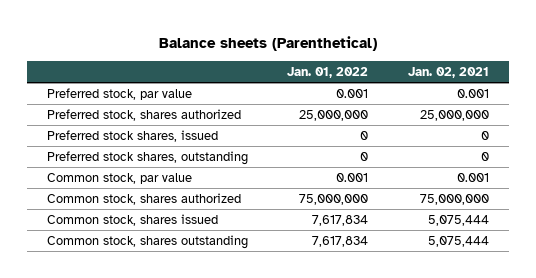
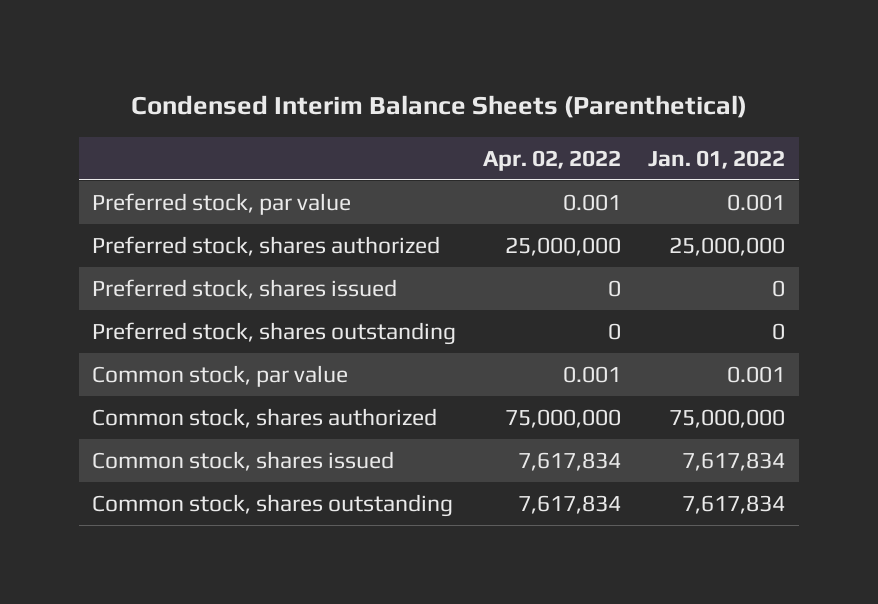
- Balance sheets (Parenthetical)
+ Condensed Interim Balance Sheets (Parenthetical)
- | Jan. 01, 2022 | Jan. 02, 2021
+ | Apr. 02, 2022 | Jan. 01, 2022
- Preferred stock shares, issued | 0 | 0
- Preferred stock shares, outstanding | 0 | 0
+ Preferred stock, shares issued | 0 | 0
+ Preferred stock, shares outstanding | 0 | 0

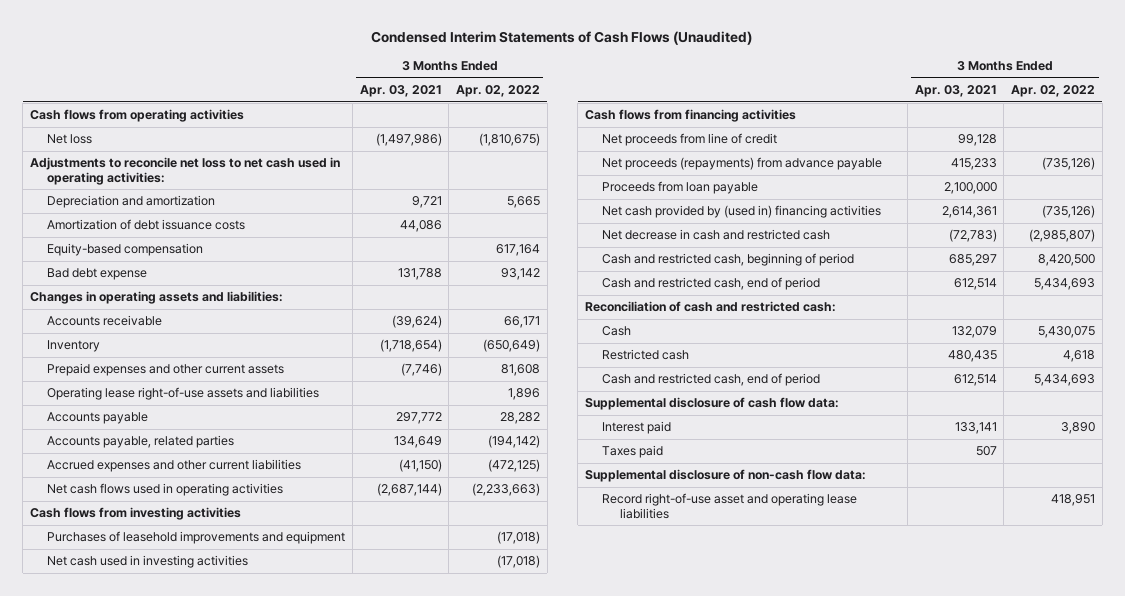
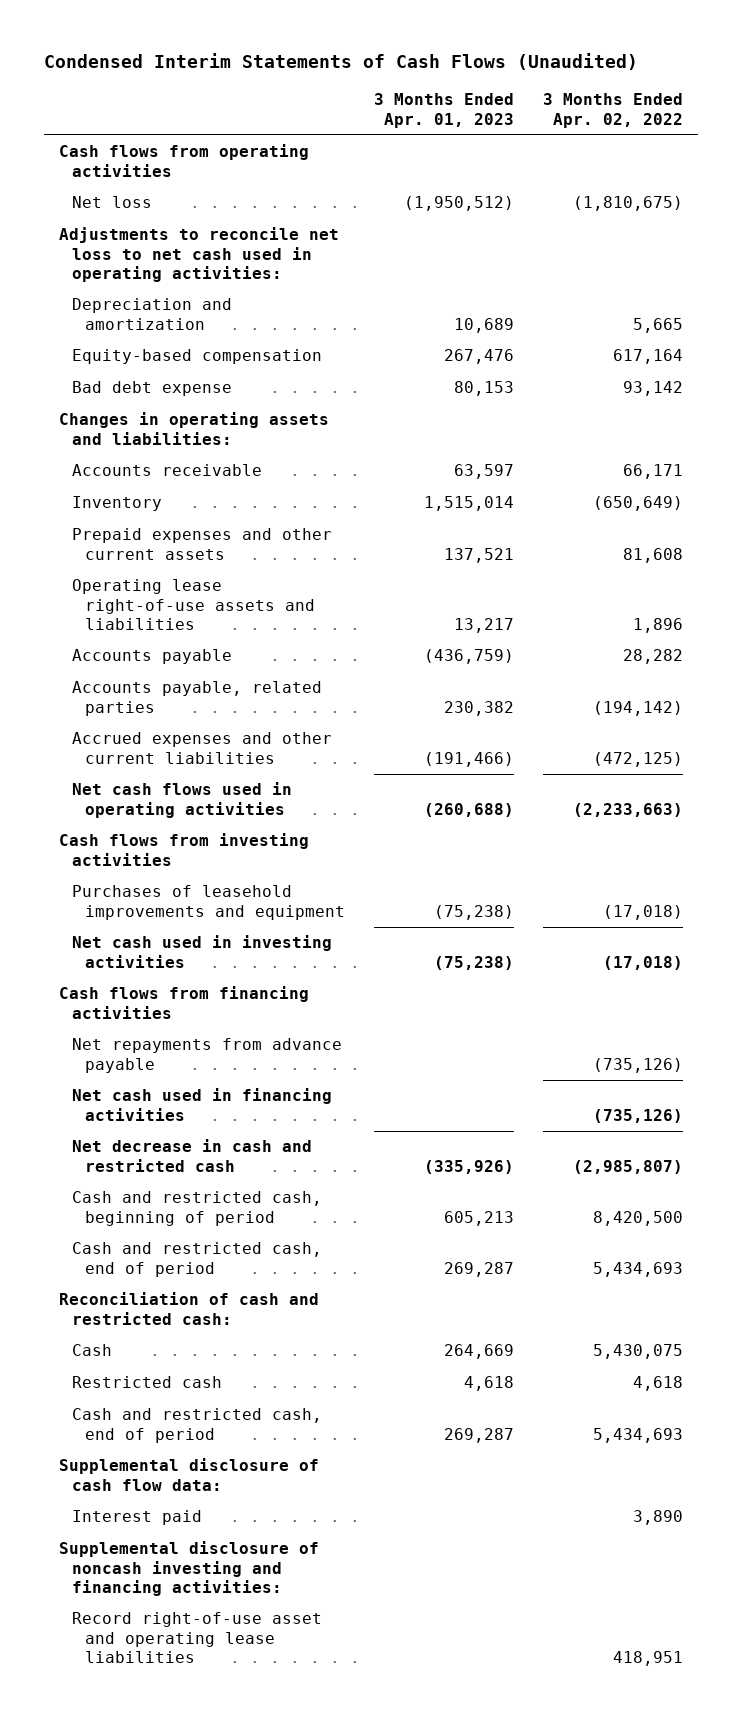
- | 3 Months Ended Apr. 03, 2021 | 3 Months Ended Apr. 02, 2022
+ | 3 Months Ended Apr. 01, 2023 | 3 Months Ended Apr. 02, 2022
- Amortization of debt issuance costs | 44,086 |
- Net proceeds from line of credit | 99,128 |
- Net proceeds (repayments) from advance payable | 415,233 | (735,126)
- Proceeds from loan payable | 2,100,000 |
- Net cash provided by (used in) financing activities | 2,614,361 | (735,126)
+ Net repayments from advance payable | | (735,126)
+ Net cash used in financing activities | | (735,126)
- Taxes paid | 507 |
- Supplemental disclosure of non-cash flow data:
+ Supplemental disclosure of noncash investing and financing activities:

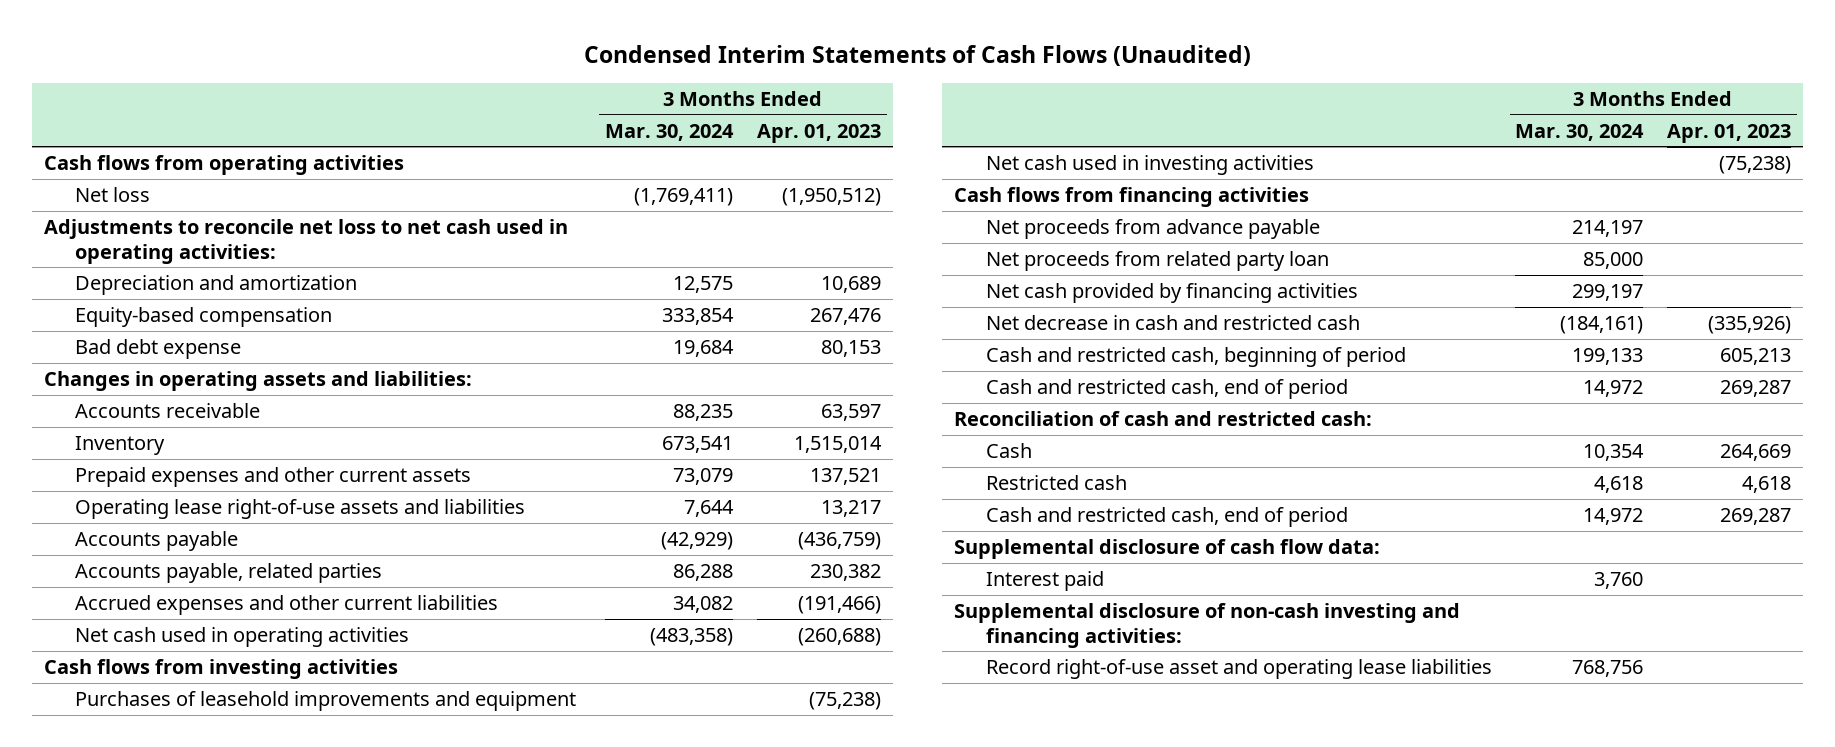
- | 3 Months Ended Apr. 01, 2023 | 3 Months Ended Apr. 02, 2022
+ | 3 Months Ended Mar. 30, 2024 | 3 Months Ended Apr. 01, 2023
- Net cash flows used in operating activities | (260,688) | (2,233,663)
+ Net cash used in operating activities | (483,358) | (260,688)
- Net repayments from advance payable | | (735,126)
- Net cash used in financing activities | | (735,126)
+ Net proceeds from advance payable | 214,197 |
+ Net proceeds from related party loan | 85,000 |
+ Net cash provided by financing activities | 299,197 |
- Supplemental disclosure of noncash investing and financing activities:
+ Supplemental disclosure of non-cash investing and financing activities:

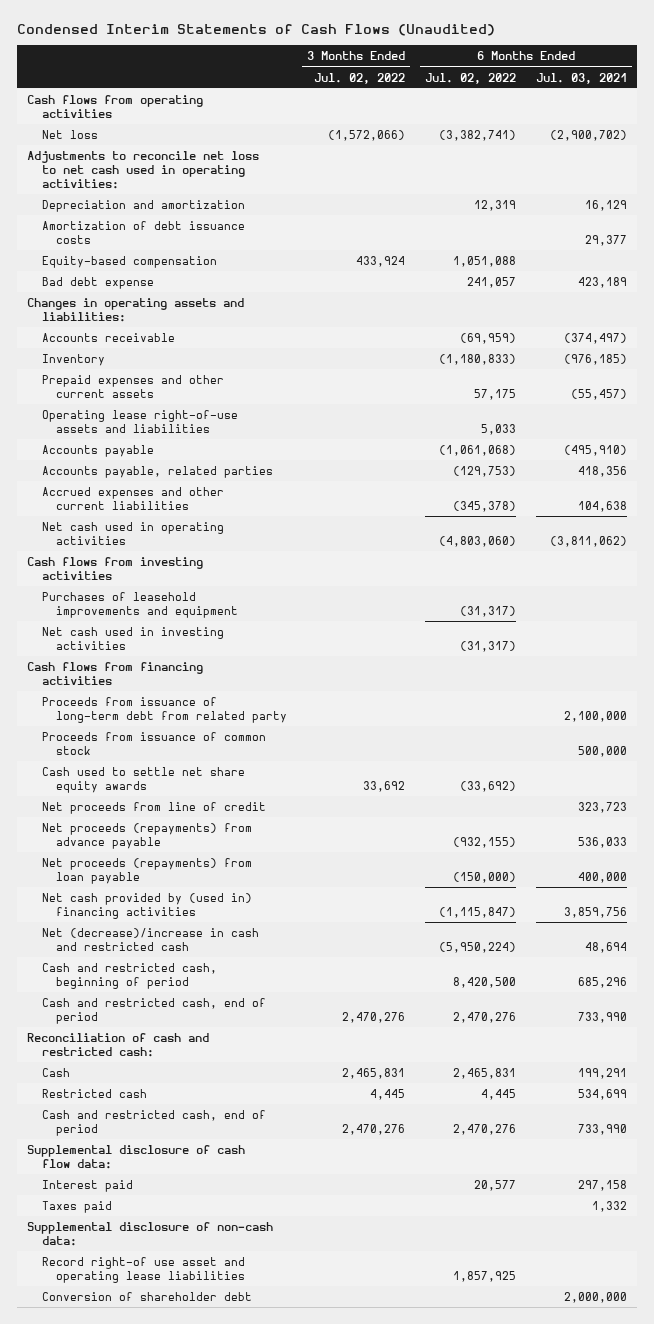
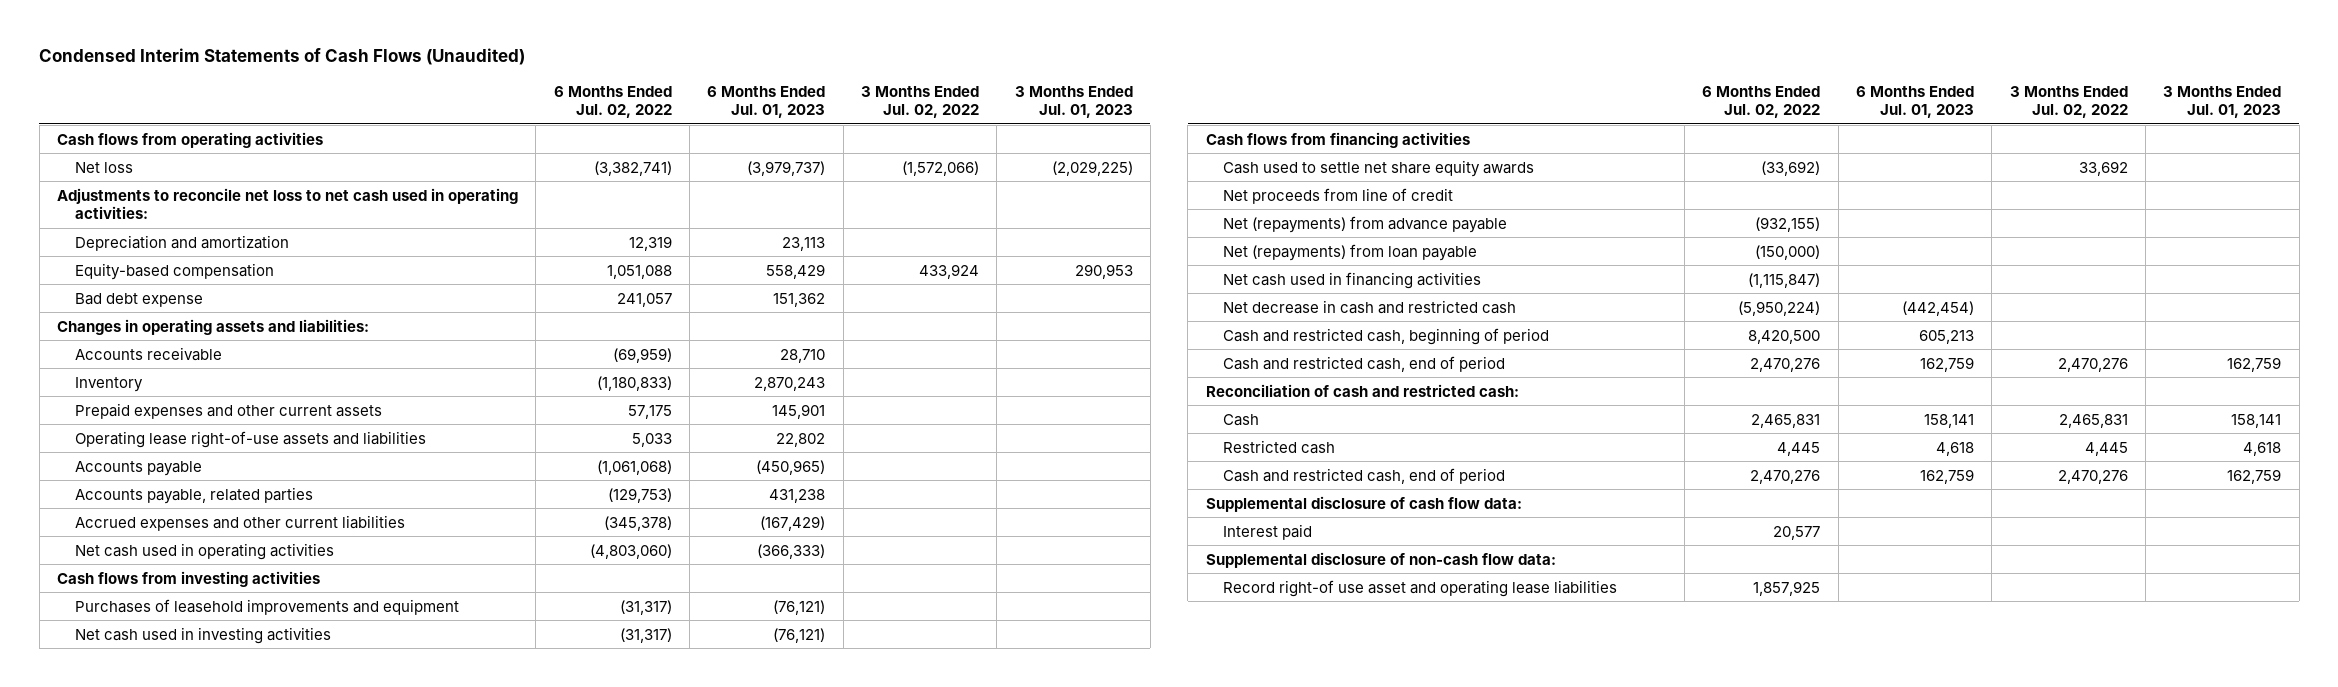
- | 3 Months Ended Jul. 02, 2022 | 6 Months Ended Jul. 02, 2022 | 6 Months Ended Jul. 03, 2021
+ | 6 Months Ended Jul. 02, 2022 | 6 Months Ended Jul. 01, 2023 | 3 Months Ended Jul. 02, 2022 | 3 Months Ended Jul. 01, 2023
- Amortization of debt issuance costs | | | 29,377
- Proceeds from issuance of long-term debt from related party | | | 2,100,000
- Proceeds from issuance of common stock | | | 500,000
- Net proceeds (repayments) from advance payable | | (932,155) | 536,033
- Net proceeds (repayments) from loan payable | | (150,000) | 400,000
- Net cash provided by (used in) financing activities | | (1,115,847) | 3,859,756
- Net (decrease)/increase in cash and restricted cash | | (5,950,224) | 48,694
+ Net (repayments) from advance payable | (932,155) | | |
+ Net (repayments) from loan payable | (150,000) | | |
+ Net cash used in financing activities | (1,115,847) | | |
+ Net decrease in cash and restricted cash | (5,950,224) | (442,454) | |
- Taxes paid | | | 1,332
- Supplemental disclosure of non-cash data:
+ Supplemental disclosure of non-cash flow data:
- Conversion of shareholder debt | | | 2,000,000

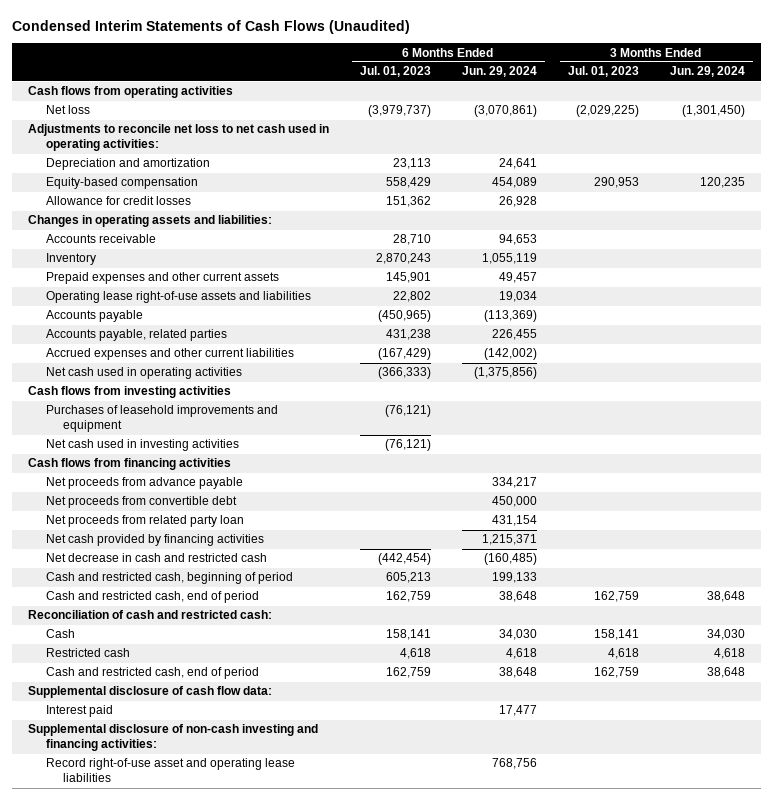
- | 6 Months Ended Jul. 02, 2022 | 6 Months Ended Jul. 01, 2023 | 3 Months Ended Jul. 02, 2022 | 3 Months Ended Jul. 01, 2023
+ | 6 Months Ended Jul. 01, 2023 | 6 Months Ended Jun. 29, 2024 | 3 Months Ended Jul. 01, 2023 | 3 Months Ended Jun. 29, 2024
- Bad debt expense | 241,057 | 151,362 | |
+ Allowance for credit losses | 151,362 | 26,928 | |
- Cash used to settle net share equity awards | (33,692) | | 33,692 |
- Net proceeds from line of credit
- Net (repayments) from advance payable | (932,155) | | |
- Net (repayments) from loan payable | (150,000) | | |
- Net cash used in financing activities | (1,115,847) | | |
+ Net proceeds from advance payable | | 334,217 | |
+ Net proceeds from convertible debt | | 450,000 | |
+ Net proceeds from related party loan | | 431,154 | |
+ Net cash provided by financing activities | | 1,215,371 | |
- Supplemental disclosure of non-cash flow data:
- Record right-of use asset and operating lease liabilities | 1,857,925 | | |
+ Supplemental disclosure of non-cash investing and financing activities:
+ Record right-of-use asset and operating lease liabilities | | 768,756 | |

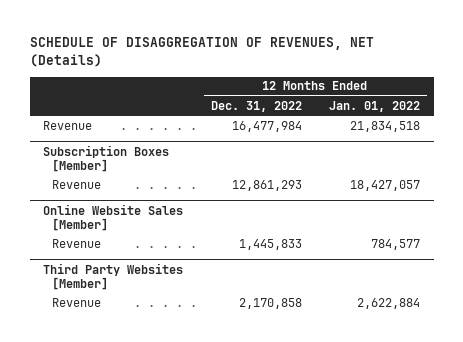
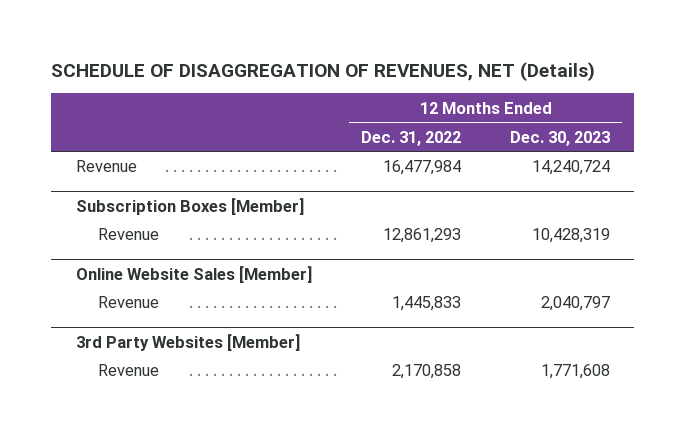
- | 12 Months Ended Dec. 31, 2022 | 12 Months Ended Jan. 01, 2022
+ | 12 Months Ended Dec. 31, 2022 | 12 Months Ended Dec. 30, 2023
- Third Party Websites [Member]
+ 3rd Party Websites [Member]

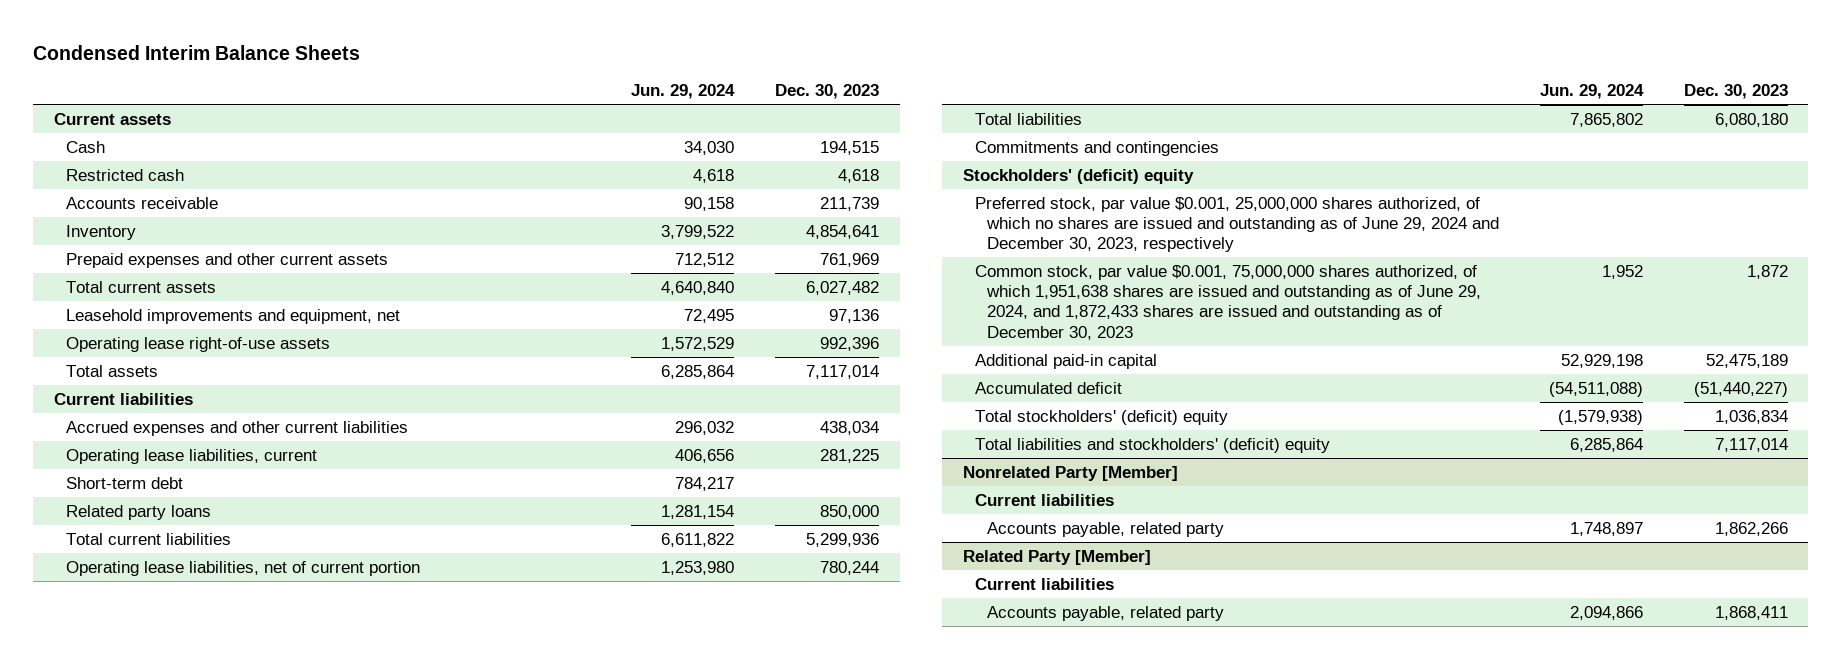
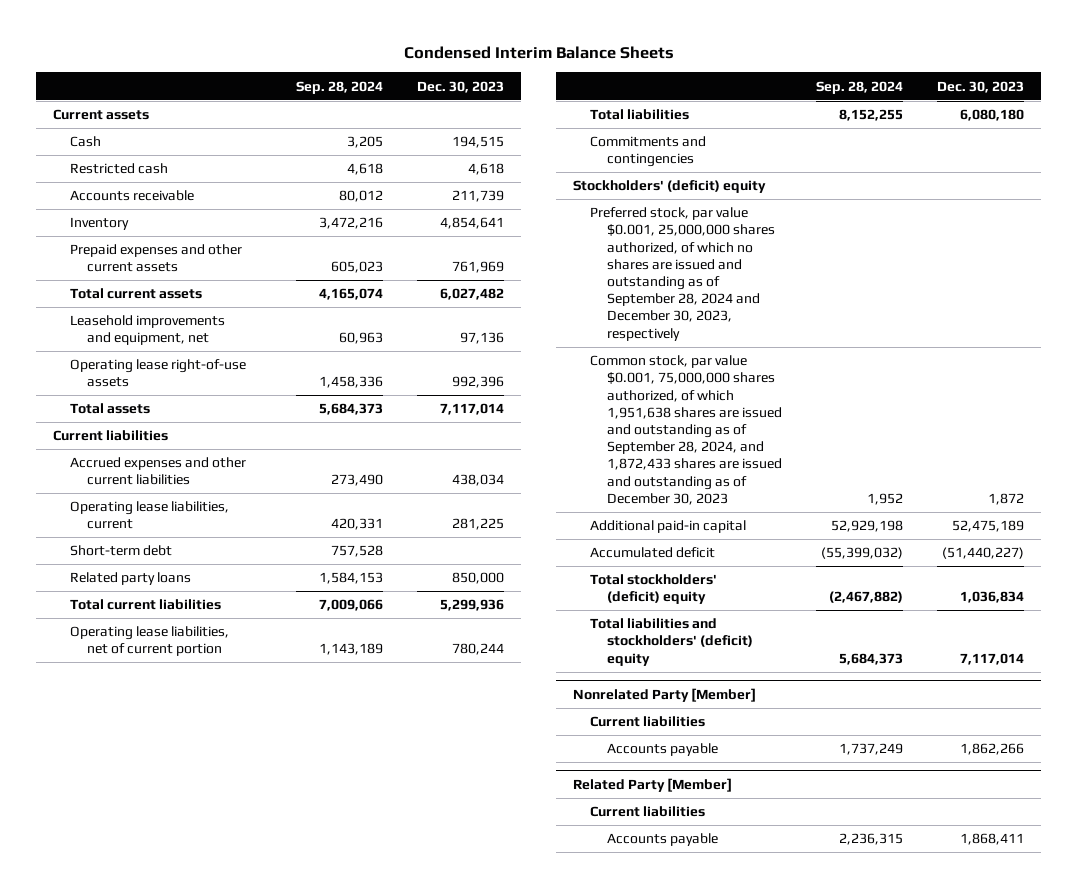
- | Jun. 29, 2024 | Dec. 30, 2023
+ | Sep. 28, 2024 | Dec. 30, 2023
- Preferred stock, par value $0.001, 25,000,000 shares authorized, of which no shares are issued and outstanding as of June 29, 2024 and December 30, 2023, respectively
- Common stock, par value $0.001, 75,000,000 shares authorized, of which 1,951,638 shares are issued and outstanding as of June 29, 2024, and 1,872,433 shares are issued and outstanding as of December 30, 2023 | 1,952 | 1,872
+ Preferred stock, par value $0.001, 25,000,000 shares authorized, of which no shares are issued and outstanding as of September 28, 2024 and December 30, 2023, respectively
+ Common stock, par value $0.001, 75,000,000 shares authorized, of which 1,951,638 shares are issued and outstanding as of September 28, 2024, and 1,872,433 shares are issued and outstanding as of December 30, 2023 | 1,952 | 1,872
@ Nonrelated Party [Member]
- Accounts payable, related party | 1,748,897 | 1,862,266
+ Accounts payable | 1,737,249 | 1,862,266
@ Related Party [Member]
- Accounts payable, related party | 2,094,866 | 1,868,411
+ Accounts payable | 2,236,315 | 1,868,411

